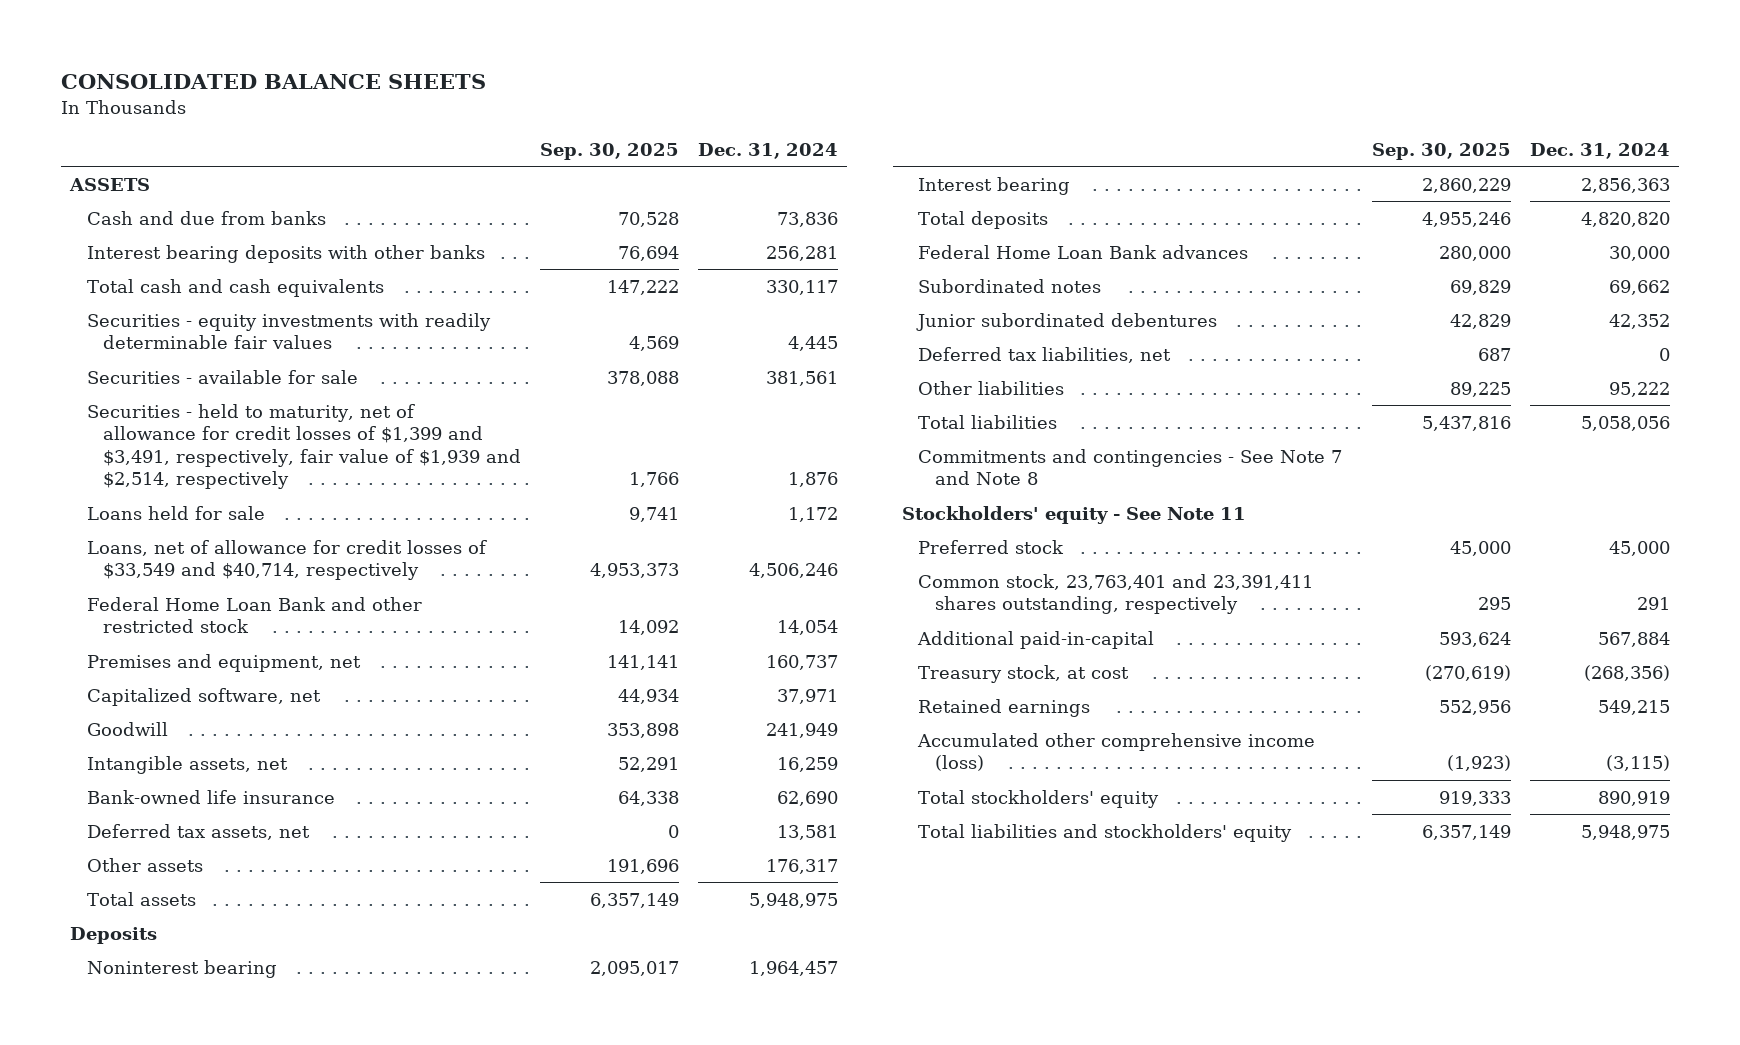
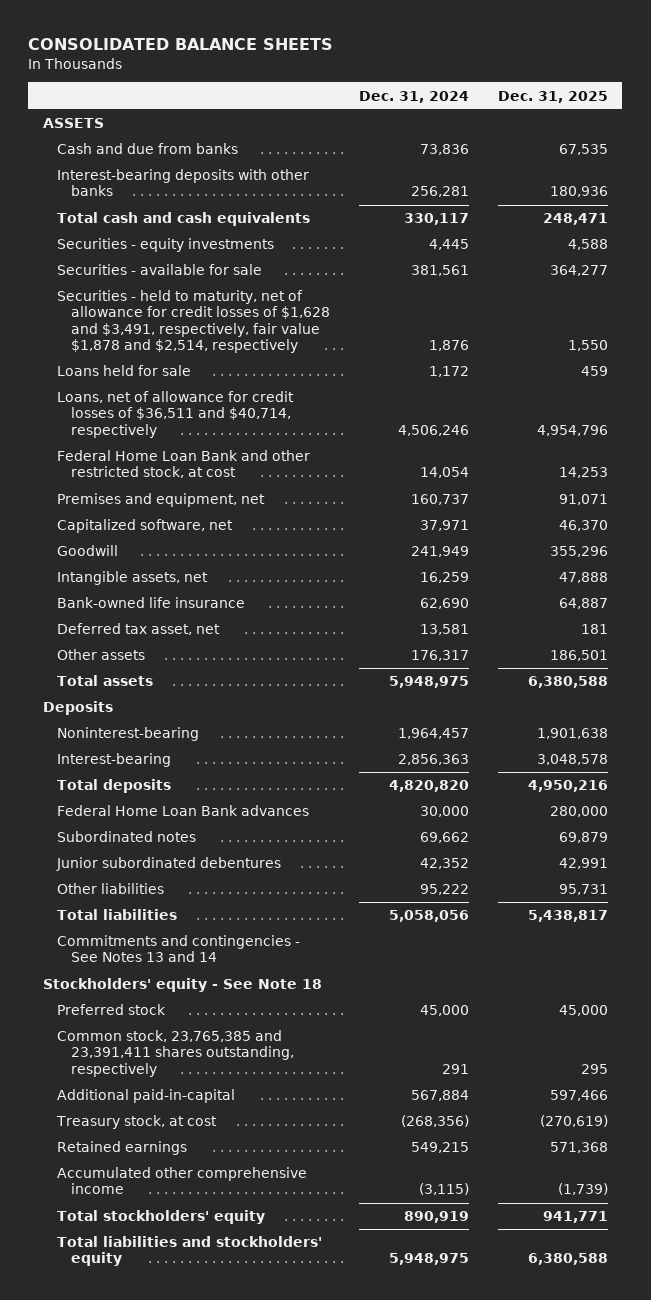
- | Sep. 30, 2025 | Dec. 31, 2024
+ | Dec. 31, 2024 | Dec. 31, 2025
- Interest bearing deposits with other banks | 76,694 | 256,281
+ Interest-bearing deposits with other banks | 256,281 | 180,936
- Securities - equity investments with readily determinable fair values | 4,569 | 4,445
+ Securities - equity investments | 4,445 | 4,588
- Securities - held to maturity, net of allowance for credit losses of $1,399 and $3,491, respectively, fair value of $1,939 and $2,514, respectively | 1,766 | 1,876
+ Securities - held to maturity, net of allowance for credit losses of $1,628 and $3,491, respectively, fair value $1,878 and $2,514, respectively | 1,876 | 1,550
- Loans, net of allowance for credit losses of $33,549 and $40,714, respectively | 4,953,373 | 4,506,246
- Federal Home Loan Bank and other restricted stock | 14,092 | 14,054
+ Loans, net of allowance for credit losses of $36,511 and $40,714, respectively | 4,506,246 | 4,954,796
+ Federal Home Loan Bank and other restricted stock, at cost | 14,054 | 14,253
- Deferred tax assets, net | 0 | 13,581
+ Deferred tax asset, net | 13,581 | 181
- Noninterest bearing | 2,095,017 | 1,964,457
- Interest bearing | 2,860,229 | 2,856,363
+ Noninterest-bearing | 1,964,457 | 1,901,638
+ Interest-bearing | 2,856,363 | 3,048,578
- Deferred tax liabilities, net | 687 | 0
- Commitments and contingencies - See Note 7 and Note 8
- Stockholders' equity - See Note 11
+ Commitments and contingencies - See Notes 13 and 14
+ Stockholders' equity - See Note 18
- Common stock, 23,763,401 and 23,391,411 shares outstanding, respectively | 295 | 291
+ Common stock, 23,765,385 and 23,391,411 shares outstanding, respectively | 291 | 295
- Accumulated other comprehensive income (loss) | (1,923) | (3,115)
+ Accumulated other comprehensive income | (3,115) | (1,739)

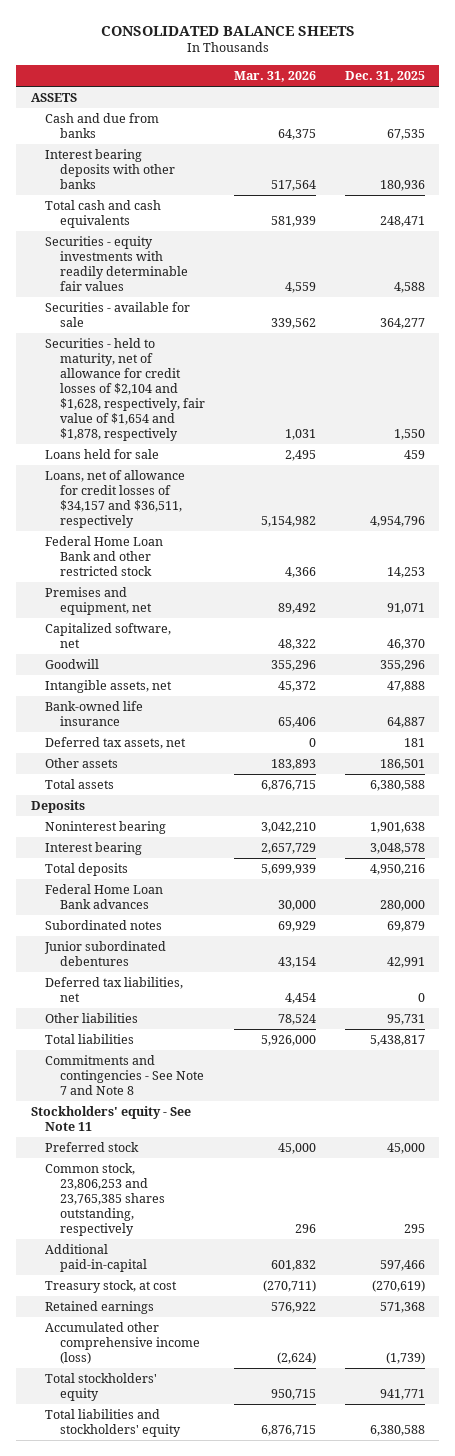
- | Dec. 31, 2024 | Dec. 31, 2025
+ | Mar. 31, 2026 | Dec. 31, 2025
- Interest-bearing deposits with other banks | 256,281 | 180,936
+ Interest bearing deposits with other banks | 517,564 | 180,936
- Securities - equity investments | 4,445 | 4,588
+ Securities - equity investments with readily determinable fair values | 4,559 | 4,588
- Securities - held to maturity, net of allowance for credit losses of $1,628 and $3,491, respectively, fair value $1,878 and $2,514, respectively | 1,876 | 1,550
+ Securities - held to maturity, net of allowance for credit losses of $2,104 and $1,628, respectively, fair value of $1,654 and $1,878, respectively | 1,031 | 1,550
- Loans, net of allowance for credit losses of $36,511 and $40,714, respectively | 4,506,246 | 4,954,796
- Federal Home Loan Bank and other restricted stock, at cost | 14,054 | 14,253
+ Loans, net of allowance for credit losses of $34,157 and $36,511, respectively | 5,154,982 | 4,954,796
+ Federal Home Loan Bank and other restricted stock | 4,366 | 14,253
- Deferred tax asset, net | 13,581 | 181
+ Deferred tax assets, net | 0 | 181
- Noninterest-bearing | 1,964,457 | 1,901,638
- Interest-bearing | 2,856,363 | 3,048,578
+ Noninterest bearing | 3,042,210 | 1,901,638
+ Interest bearing | 2,657,729 | 3,048,578
+ Deferred tax liabilities, net | 4,454 | 0
- Commitments and contingencies - See Notes 13 and 14
- Stockholders' equity - See Note 18
+ Commitments and contingencies - See Note 7 and Note 8
+ Stockholders' equity - See Note 11
- Common stock, 23,765,385 and 23,391,411 shares outstanding, respectively | 291 | 295
+ Common stock, 23,806,253 and 23,765,385 shares outstanding, respectively | 296 | 295
- Accumulated other comprehensive income | (3,115) | (1,739)
+ Accumulated other comprehensive income (loss) | (2,624) | (1,739)

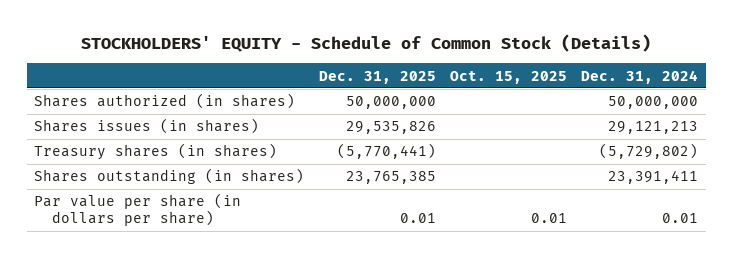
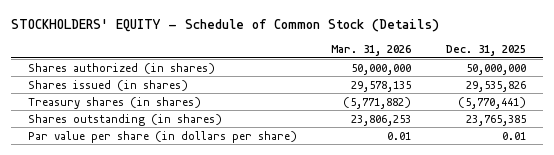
- | Dec. 31, 2025 | Oct. 15, 2025 | Dec. 31, 2024
+ | Mar. 31, 2026 | Dec. 31, 2025
- Shares issues (in shares) | 29,535,826 | | 29,121,213
+ Shares issued (in shares) | 29,578,135 | 29,535,826

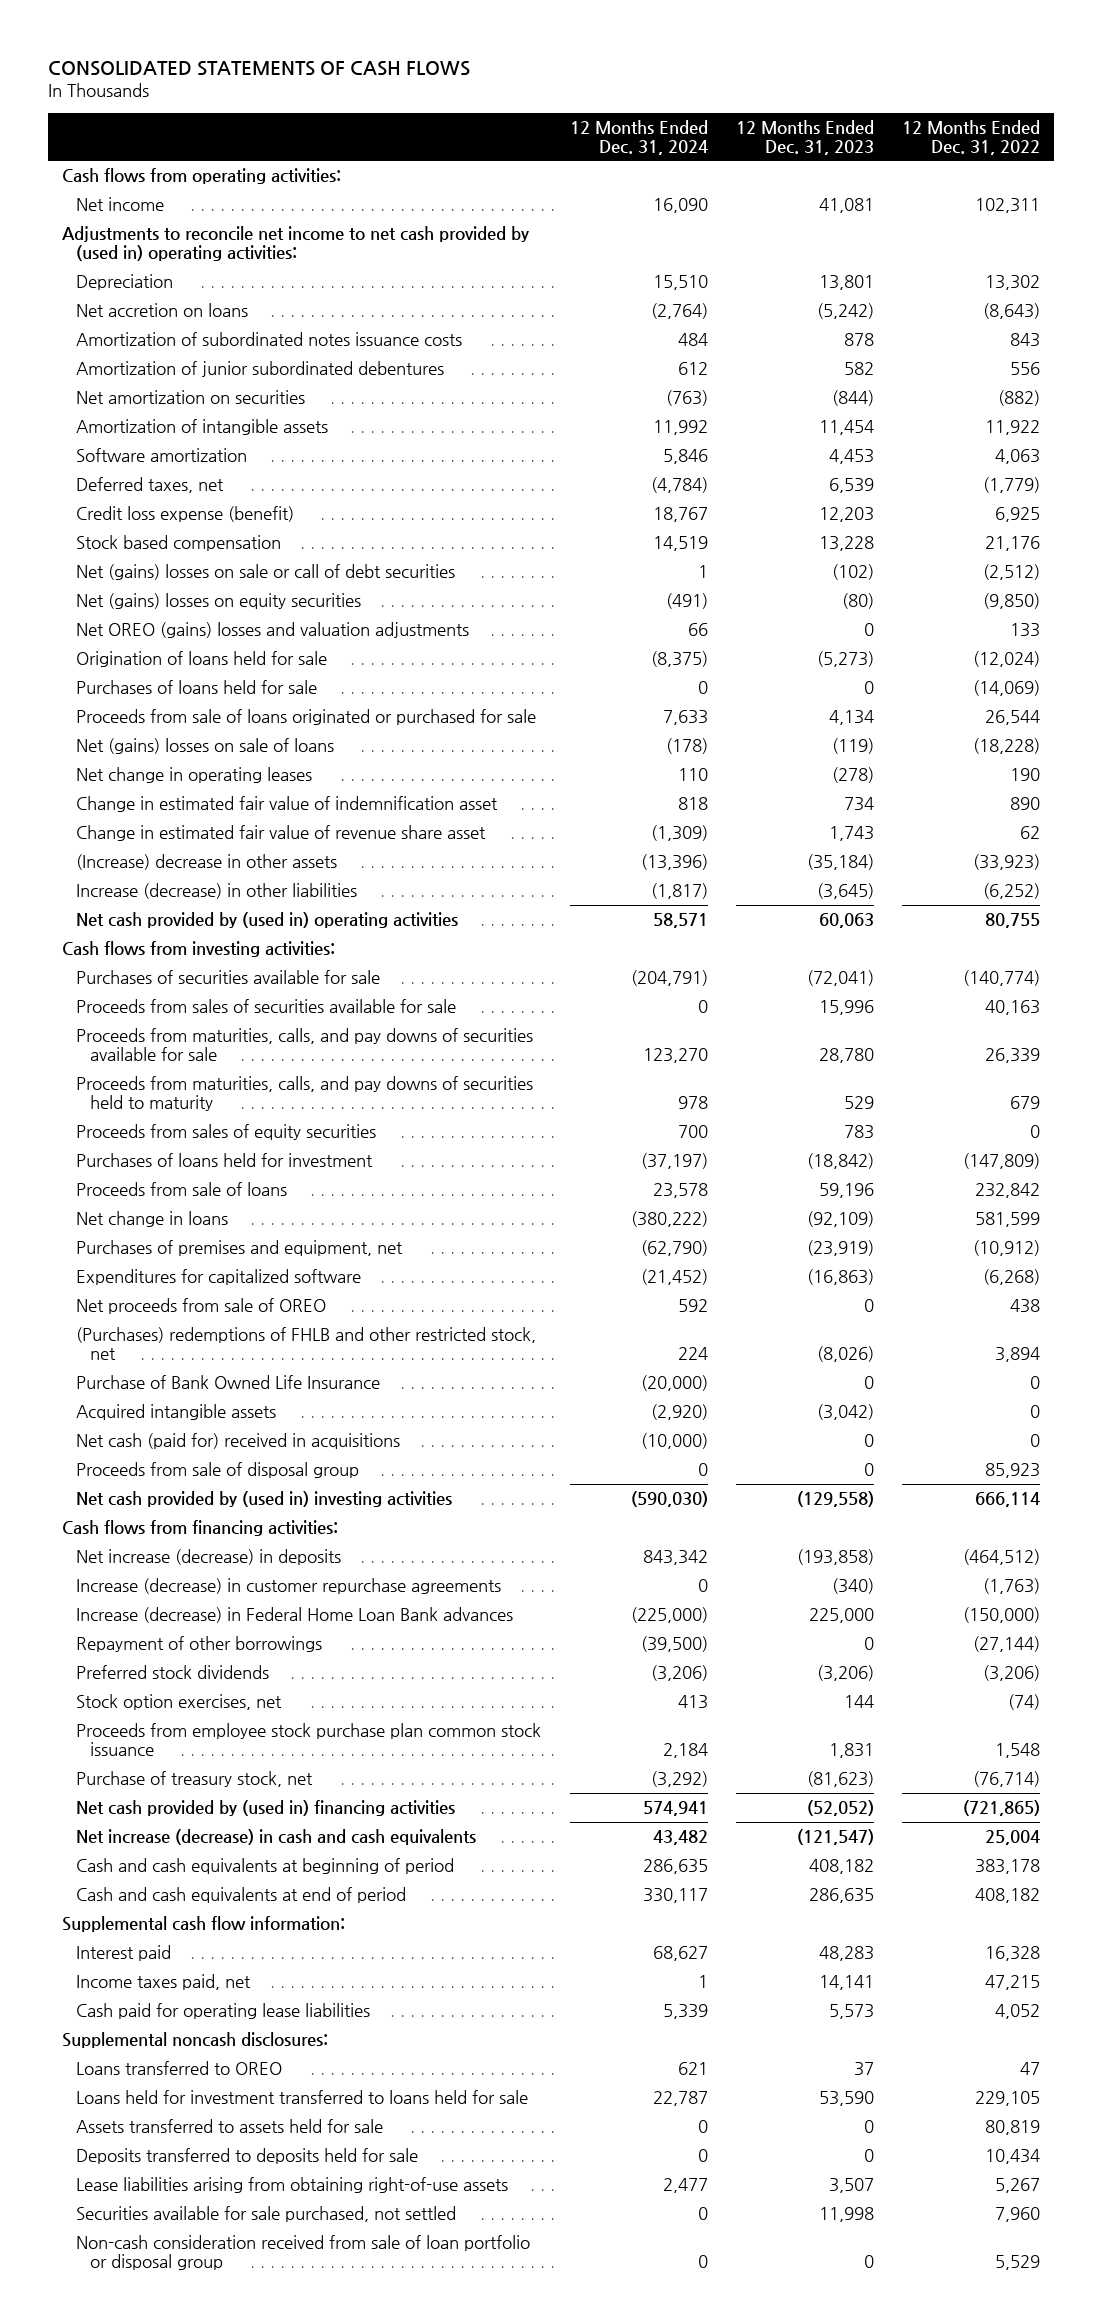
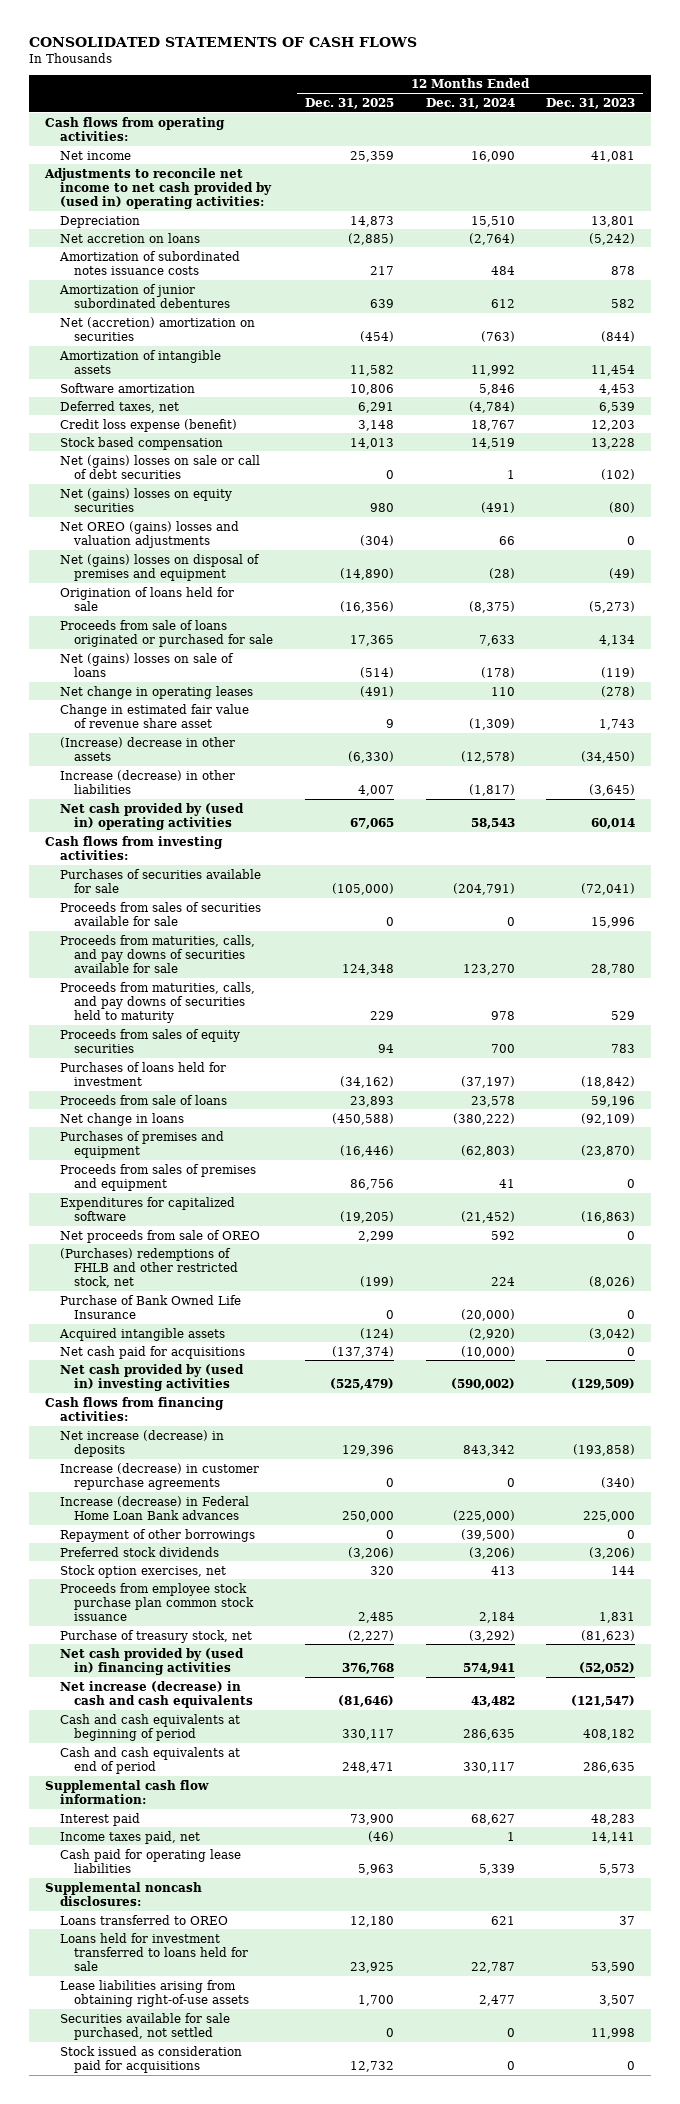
- | 12 Months Ended Dec. 31, 2024 | 12 Months Ended Dec. 31, 2023 | 12 Months Ended Dec. 31, 2022
+ | 12 Months Ended Dec. 31, 2025 | 12 Months Ended Dec. 31, 2024 | 12 Months Ended Dec. 31, 2023
- Net amortization on securities | (763) | (844) | (882)
+ Net (accretion) amortization on securities | (454) | (763) | (844)
+ Net (gains) losses on disposal of premises and equipment | (14,890) | (28) | (49)
- Purchases of loans held for sale | 0 | 0 | (14,069)
- Change in estimated fair value of indemnification asset | 818 | 734 | 890
- (Increase) decrease in other assets | (13,396) | (35,184) | (33,923)
+ (Increase) decrease in other assets | (6,330) | (12,578) | (34,450)
- Net cash provided by (used in) operating activities | 58,571 | 60,063 | 80,755
+ Net cash provided by (used in) operating activities | 67,065 | 58,543 | 60,014
- Purchases of premises and equipment, net | (62,790) | (23,919) | (10,912)
+ Purchases of premises and equipment | (16,446) | (62,803) | (23,870)
+ Proceeds from sales of premises and equipment | 86,756 | 41 | 0
- Net cash (paid for) received in acquisitions | (10,000) | 0 | 0
- Proceeds from sale of disposal group | 0 | 0 | 85,923
- Net cash provided by (used in) investing activities | (590,030) | (129,558) | 666,114
+ Net cash paid for acquisitions | (137,374) | (10,000) | 0
+ Net cash provided by (used in) investing activities | (525,479) | (590,002) | (129,509)
- Assets transferred to assets held for sale | 0 | 0 | 80,819
- Deposits transferred to deposits held for sale | 0 | 0 | 10,434
- Non-cash consideration received from sale of loan portfolio or disposal group | 0 | 0 | 5,529
+ Stock issued as consideration paid for acquisitions | 12,732 | 0 | 0

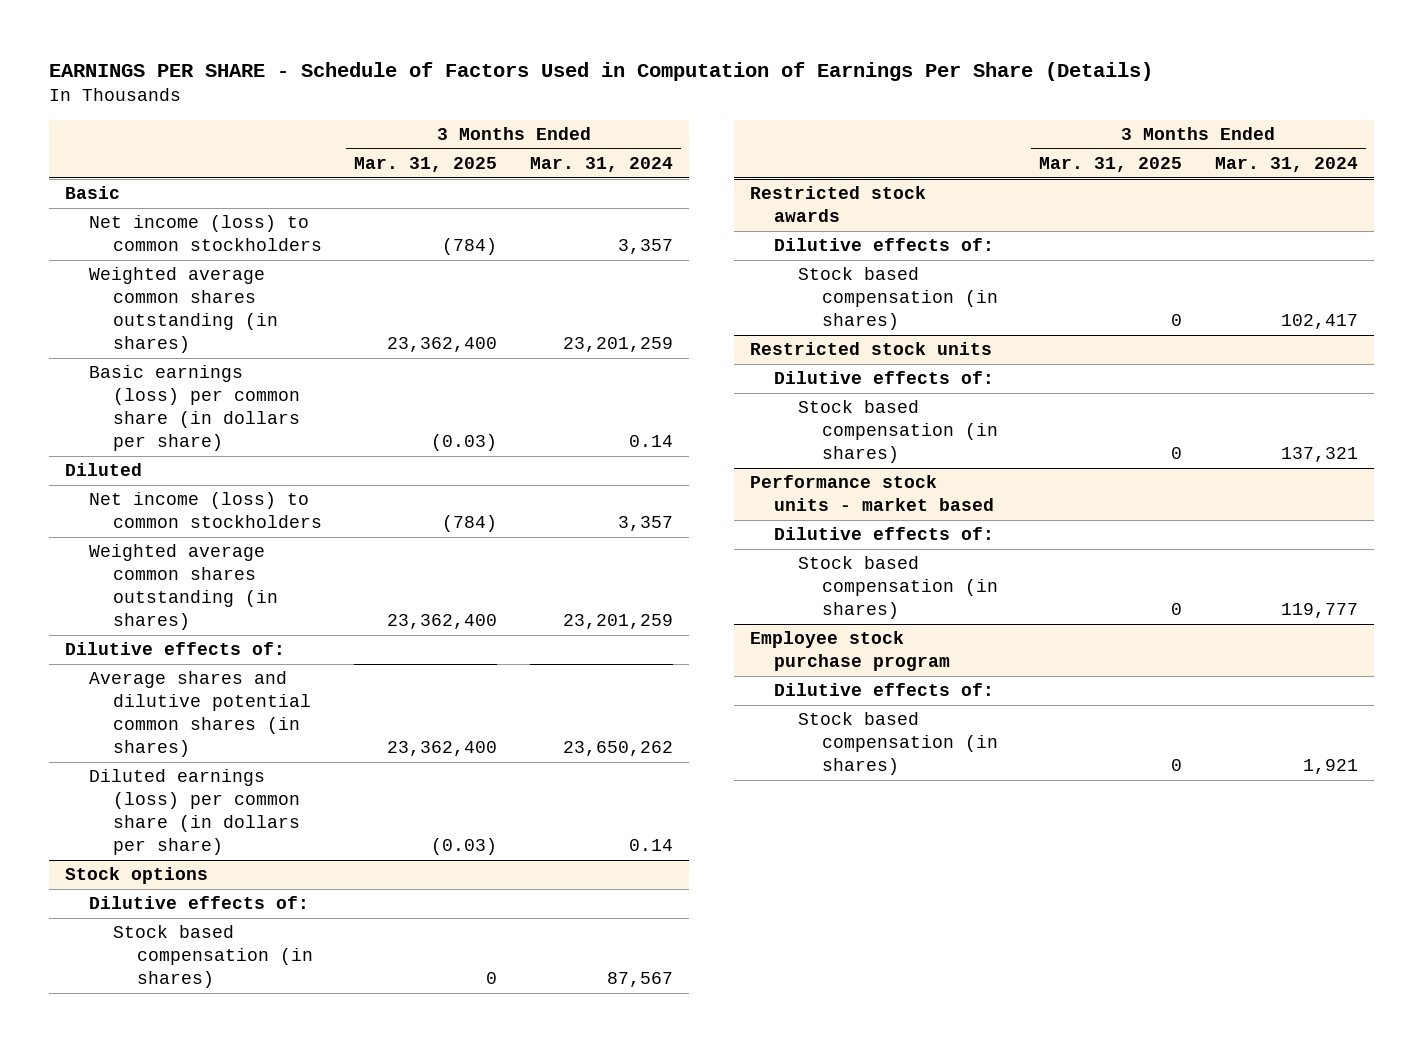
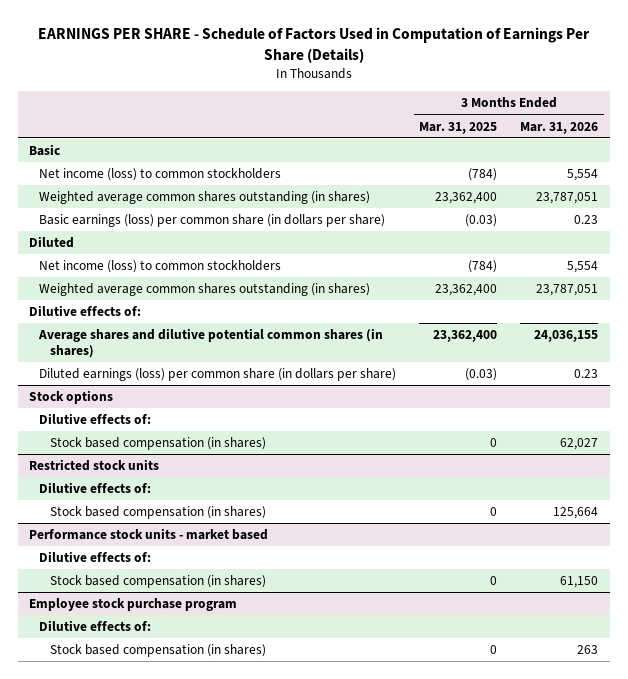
- | 3 Months Ended Mar. 31, 2025 | 3 Months Ended Mar. 31, 2024
+ | 3 Months Ended Mar. 31, 2025 | 3 Months Ended Mar. 31, 2026
- Restricted stock awards
- Dilutive effects of:
- Stock based compensation (in shares) | 0 | 102,417

